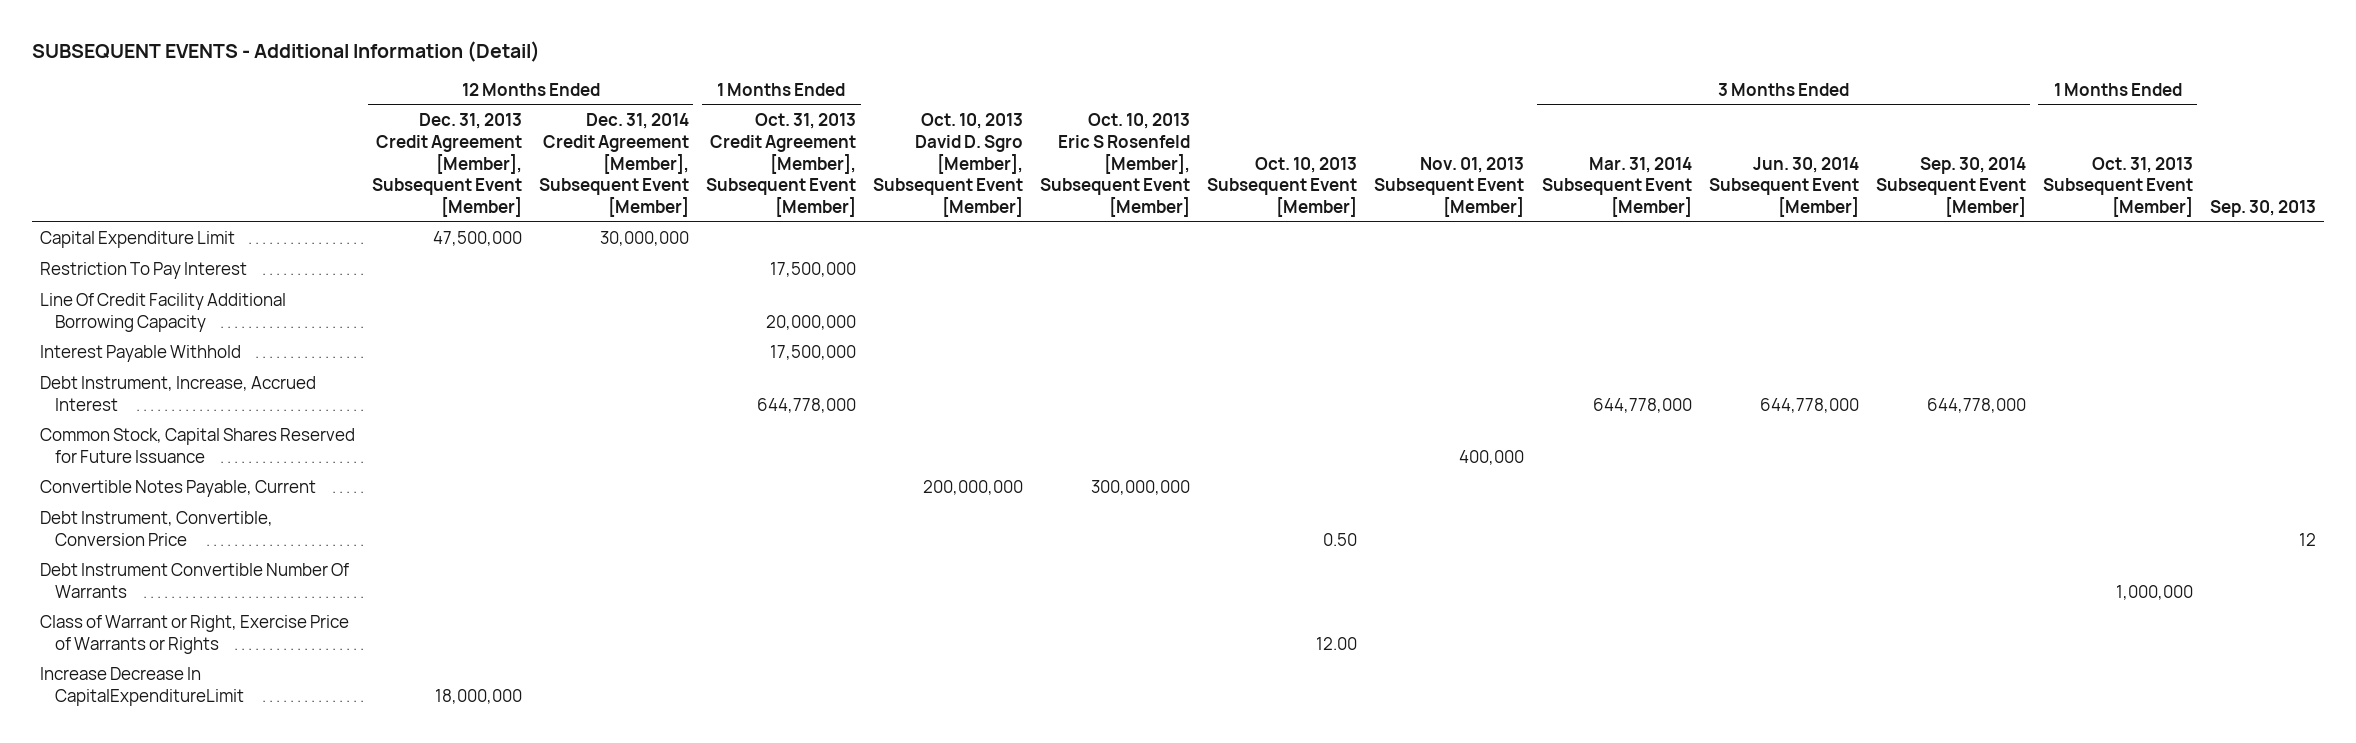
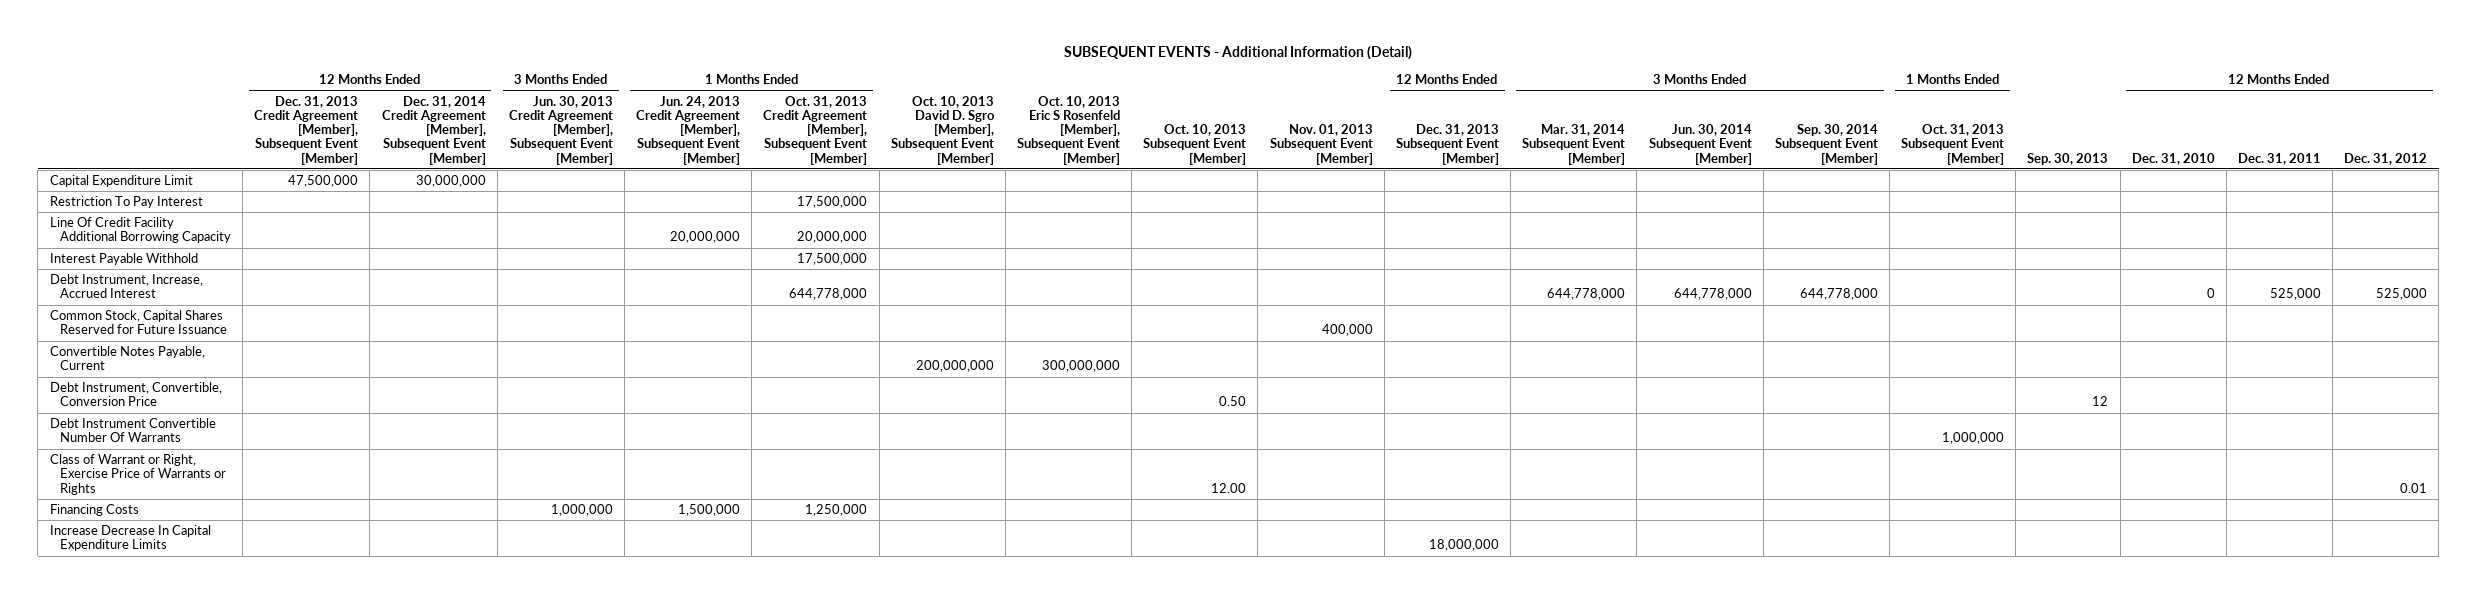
- | 12 Months Ended Dec. 31, 2013 Credit Agreement [Member], Subsequent Event [Member] | 12 Months Ended Dec. 31, 2014 Credit Agreement [Member], Subsequent Event [Member] | 1 Months Ended Oct. 31, 2013 Credit Agreement [Member], Subsequent Event [Member] | Oct. 10, 2013 David D. Sgro [Member], Subsequent Event [Member] | Oct. 10, 2013 Eric S Rosenfeld [Member], Subsequent Event [Member] | Oct. 10, 2013 Subsequent Event [Member] | Nov. 01, 2013 Subsequent Event [Member] | 3 Months Ended Mar. 31, 2014 Subsequent Event [Member] | 3 Months Ended Jun. 30, 2014 Subsequent Event [Member] | 3 Months Ended Sep. 30, 2014 Subsequent Event [Member] | 1 Months Ended Oct. 31, 2013 Subsequent Event [Member] | Sep. 30, 2013
+ | 12 Months Ended Dec. 31, 2013 Credit Agreement [Member], Subsequent Event [Member] | 12 Months Ended Dec. 31, 2014 Credit Agreement [Member], Subsequent Event [Member] | 3 Months Ended Jun. 30, 2013 Credit Agreement [Member], Subsequent Event [Member] | 1 Months Ended Jun. 24, 2013 Credit Agreement [Member], Subsequent Event [Member] | 1 Months Ended Oct. 31, 2013 Credit Agreement [Member], Subsequent Event [Member] | Oct. 10, 2013 David D. Sgro [Member], Subsequent Event [Member] | Oct. 10, 2013 Eric S Rosenfeld [Member], Subsequent Event [Member] | Oct. 10, 2013 Subsequent Event [Member] | Nov. 01, 2013 Subsequent Event [Member] | 12 Months Ended Dec. 31, 2013 Subsequent Event [Member] | 3 Months Ended Mar. 31, 2014 Subsequent Event [Member] | 3 Months Ended Jun. 30, 2014 Subsequent Event [Member] | 3 Months Ended Sep. 30, 2014 Subsequent Event [Member] | 1 Months Ended Oct. 31, 2013 Subsequent Event [Member] | Sep. 30, 2013 | 12 Months Ended Dec. 31, 2010 | 12 Months Ended Dec. 31, 2011 | 12 Months Ended Dec. 31, 2012
- Increase Decrease In CapitalExpenditureLimit | 18,000,000 | | | | | | | | | | |
+ Financing Costs | | | 1,000,000 | 1,500,000 | 1,250,000 | | | | | | | | | | | | |
+ Increase Decrease In Capital Expenditure Limits | | | | | | | | | | 18,000,000 | | | | | | | |

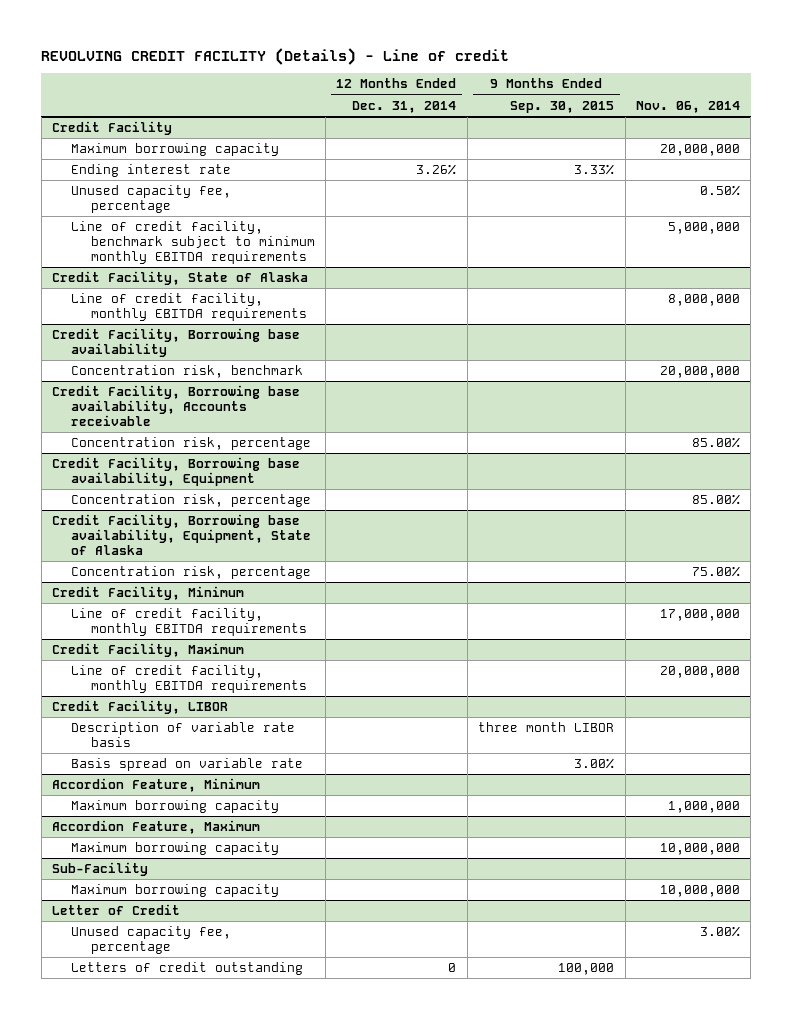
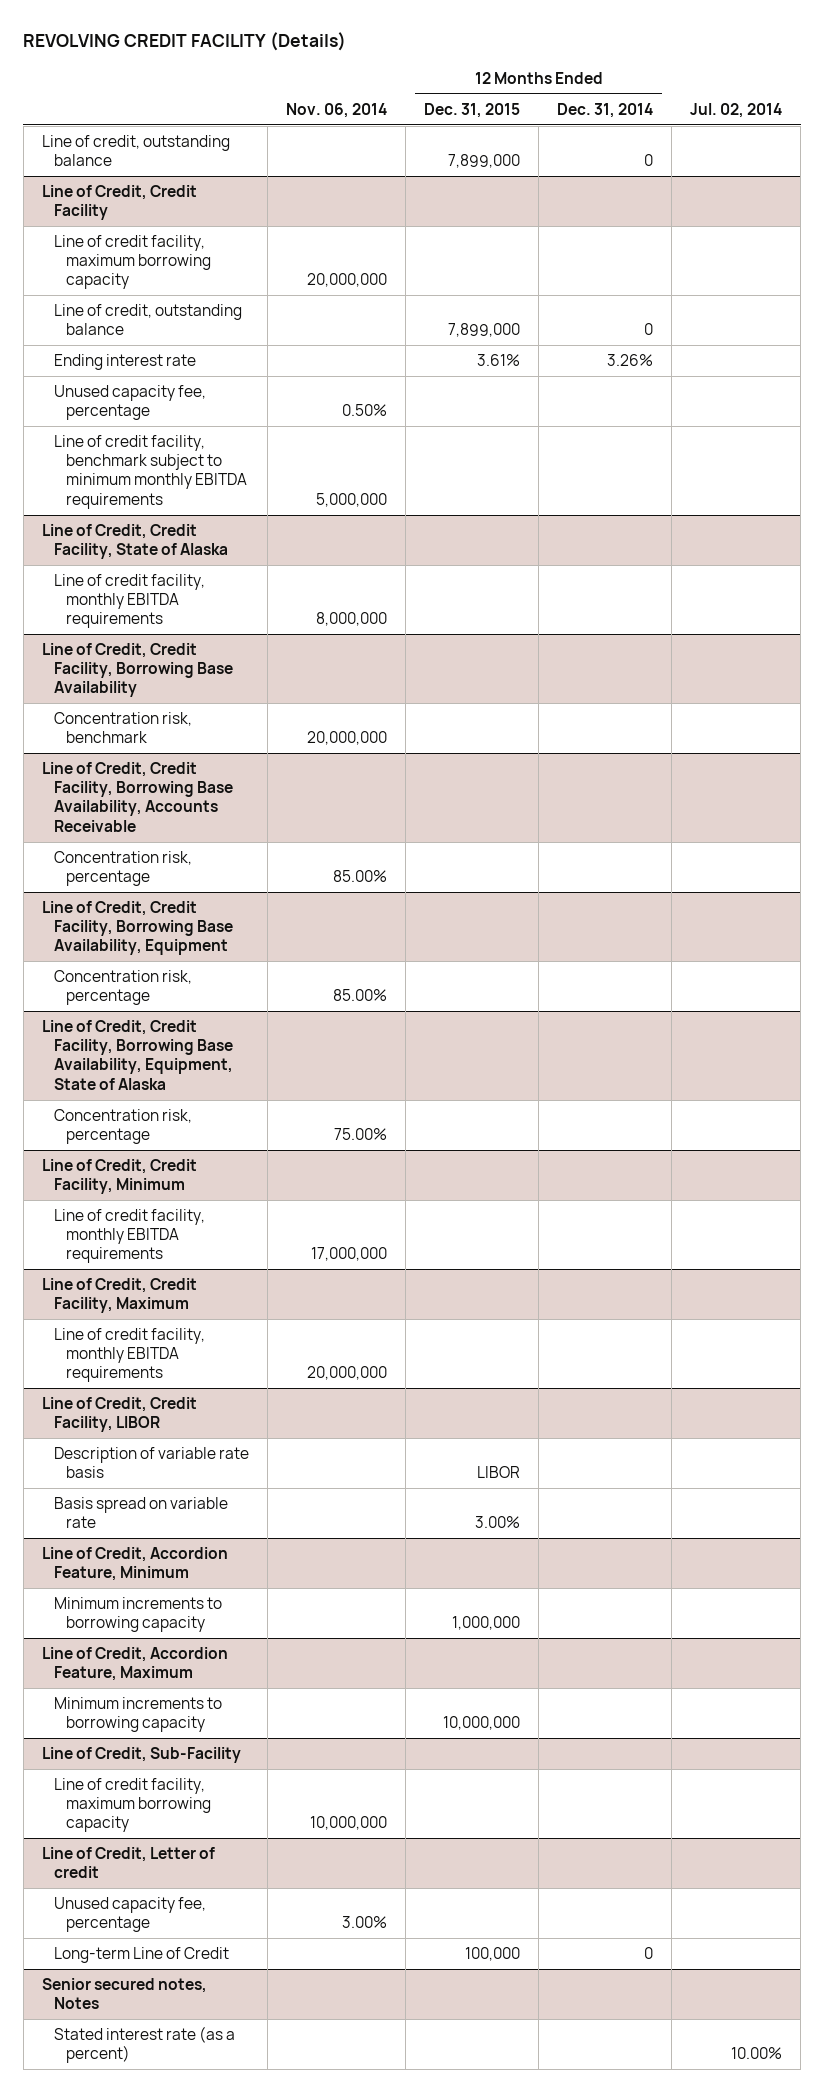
- REVOLVING CREDIT FACILITY (Details) - Line of credit
+ REVOLVING CREDIT FACILITY (Details)
- | 12 Months Ended Dec. 31, 2014 | 9 Months Ended Sep. 30, 2015 | Nov. 06, 2014
+ | Nov. 06, 2014 | 12 Months Ended Dec. 31, 2015 | 12 Months Ended Dec. 31, 2014 | Jul. 02, 2014
- Credit Facility
- Maximum borrowing capacity | | | 20,000,000
+ Line of credit, outstanding balance | | 7,899,000 | 0 |
+ Line of Credit, Credit Facility
+ Line of credit facility, maximum borrowing capacity | 20,000,000 | | |
+ Line of credit, outstanding balance | | 7,899,000 | 0 |
- Credit Facility, State of Alaska
+ Line of Credit, Credit Facility, State of Alaska
- Credit Facility, Borrowing base availability
+ Line of Credit, Credit Facility, Borrowing Base Availability
- Credit Facility, Borrowing base availability, Accounts receivable
+ Line of Credit, Credit Facility, Borrowing Base Availability, Accounts Receivable
- Credit Facility, Borrowing base availability, Equipment
+ Line of Credit, Credit Facility, Borrowing Base Availability, Equipment
- Credit Facility, Borrowing base availability, Equipment, State of Alaska
+ Line of Credit, Credit Facility, Borrowing Base Availability, Equipment, State of Alaska
- Credit Facility, Minimum
+ Line of Credit, Credit Facility, Minimum
- Credit Facility, Maximum
+ Line of Credit, Credit Facility, Maximum
- Credit Facility, LIBOR
+ Line of Credit, Credit Facility, LIBOR
- Accordion Feature, Minimum
- Maximum borrowing capacity | | | 1,000,000
- Accordion Feature, Maximum
- Maximum borrowing capacity | | | 10,000,000
- Sub-Facility
- Maximum borrowing capacity | | | 10,000,000
- Letter of Credit
+ Line of Credit, Accordion Feature, Minimum
+ Minimum increments to borrowing capacity | | 1,000,000 | |
+ Line of Credit, Accordion Feature, Maximum
+ Minimum increments to borrowing capacity | | 10,000,000 | |
+ Line of Credit, Sub-Facility
+ Line of credit facility, maximum borrowing capacity | 10,000,000 | | |
+ Line of Credit, Letter of credit
- Letters of credit outstanding | 0 | 100,000 |
+ Long-term Line of Credit | | 100,000 | 0 |
+ Senior secured notes, Notes
+ Stated interest rate (as a percent) | | | | 10.00%

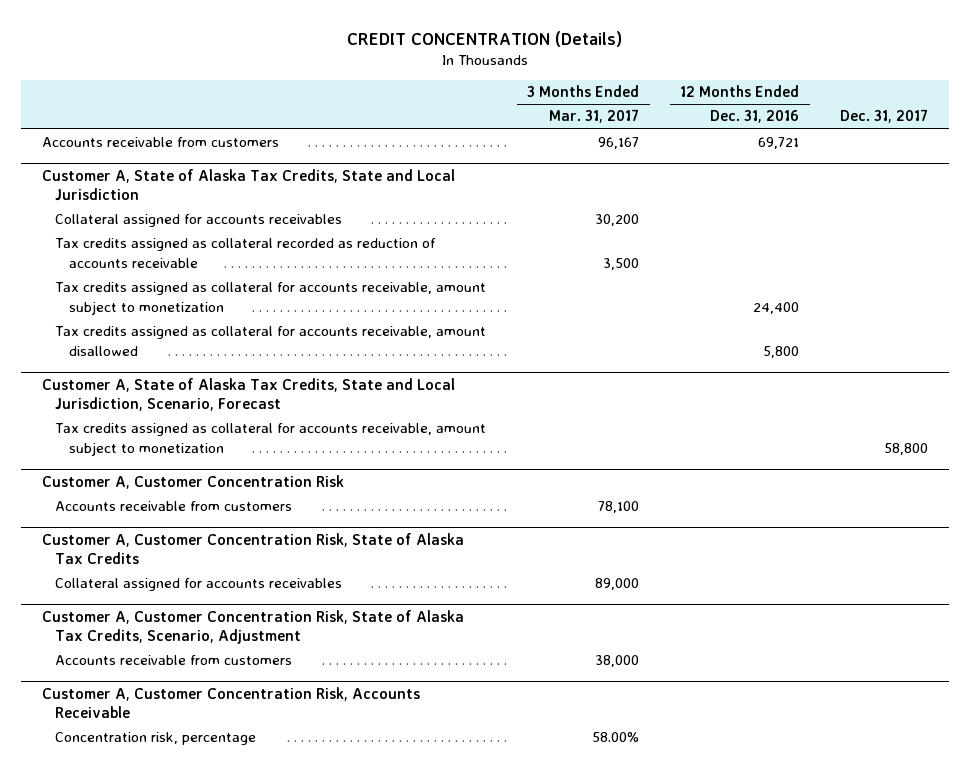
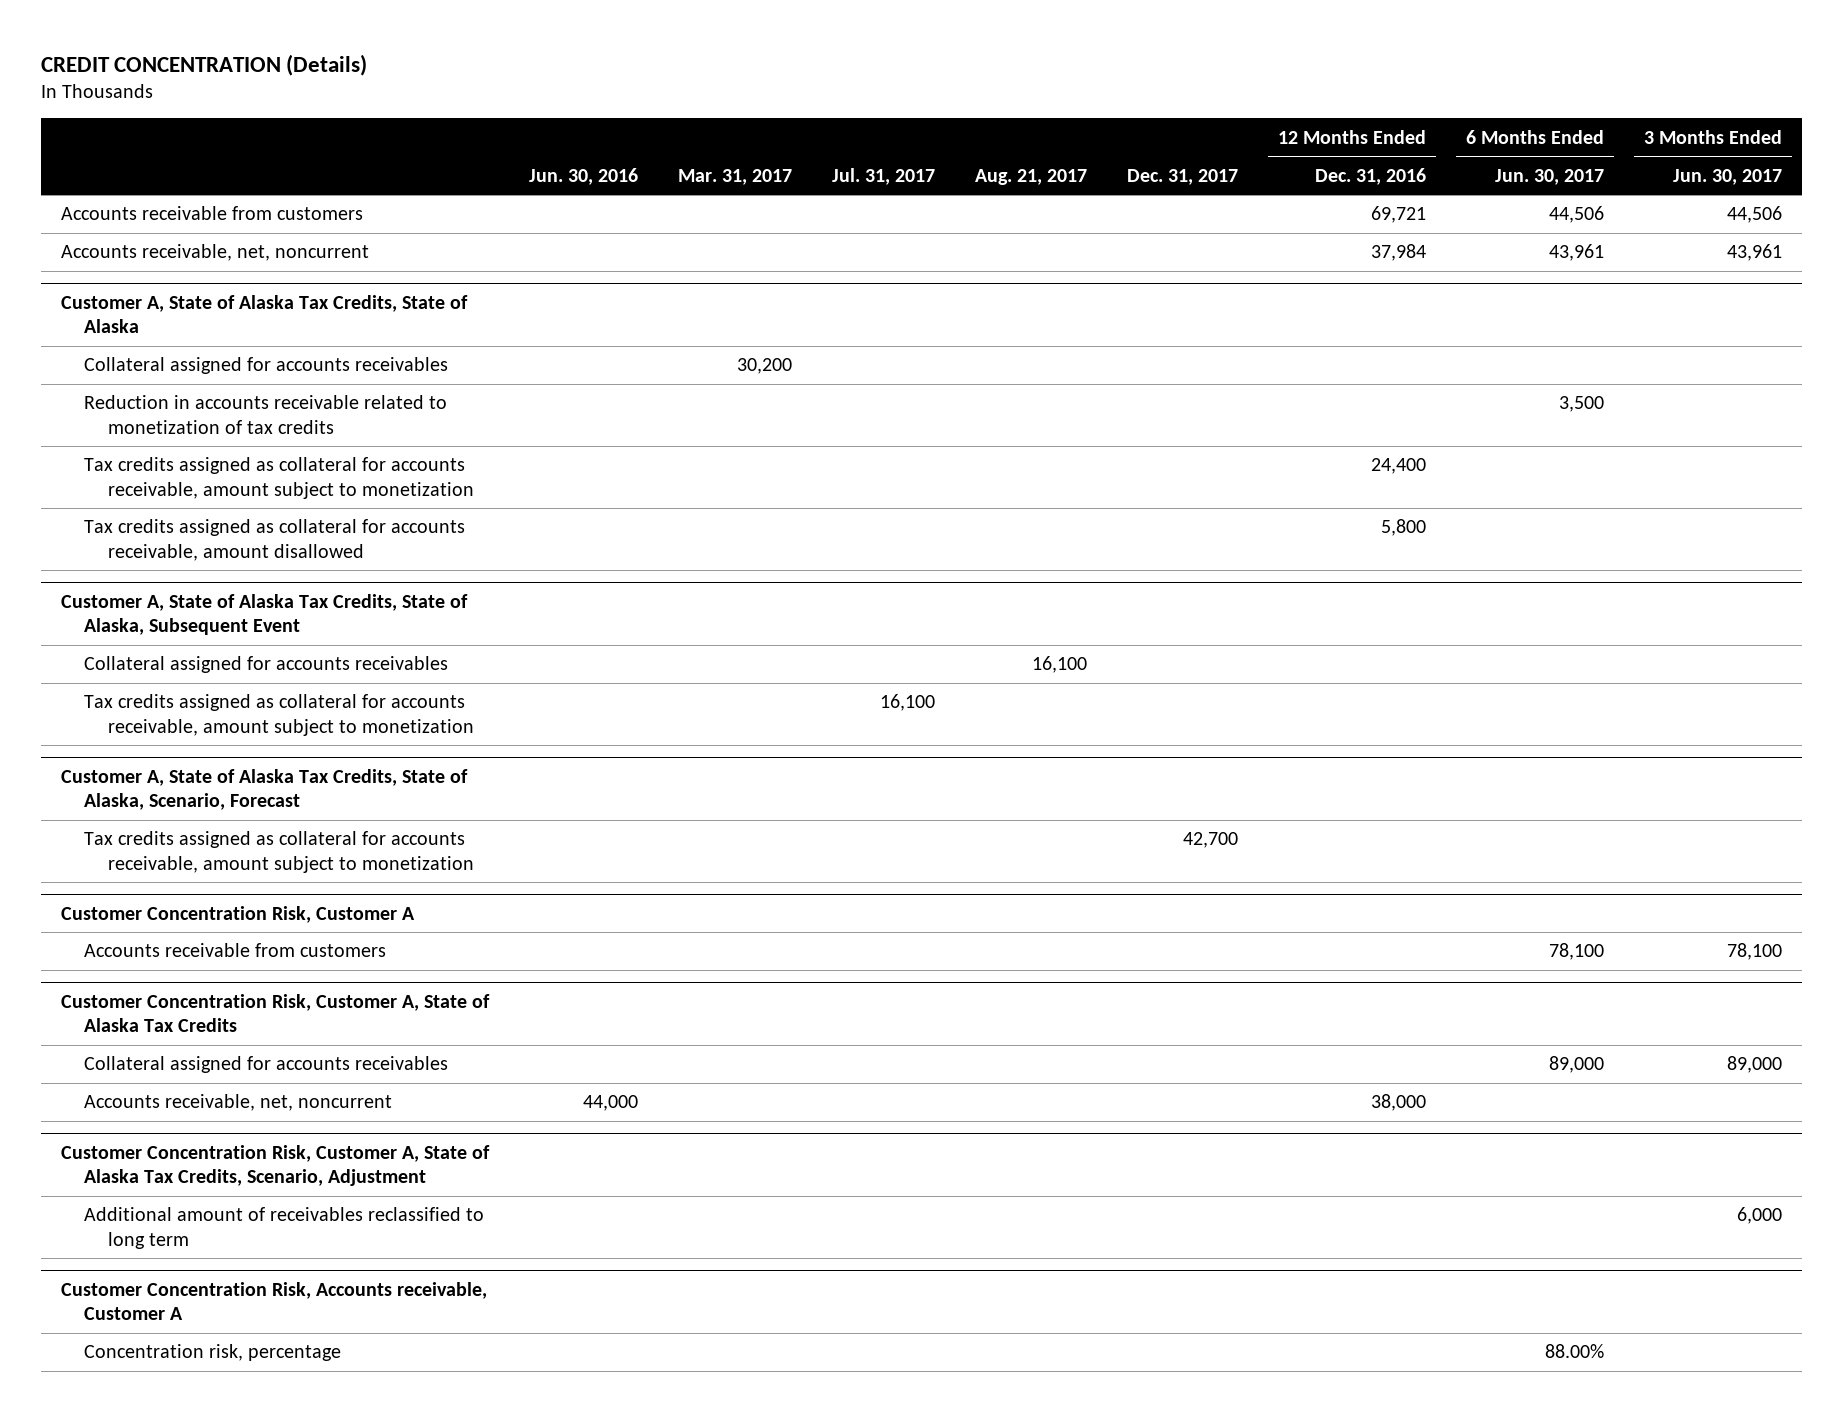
- | 3 Months Ended Mar. 31, 2017 | 12 Months Ended Dec. 31, 2016 | Dec. 31, 2017
+ | Jun. 30, 2016 | Mar. 31, 2017 | Jul. 31, 2017 | Aug. 21, 2017 | Dec. 31, 2017 | 12 Months Ended Dec. 31, 2016 | 6 Months Ended Jun. 30, 2017 | 3 Months Ended Jun. 30, 2017
- Customer A, State of Alaska Tax Credits, State and Local Jurisdiction
+ Accounts receivable, net, noncurrent | | | | | | 37,984 | 43,961 | 43,961
+ Customer A, State of Alaska Tax Credits, State of Alaska
- Tax credits assigned as collateral recorded as reduction of accounts receivable | 3,500 | |
+ Reduction in accounts receivable related to monetization of tax credits | | | | | | | 3,500 |
- Customer A, State of Alaska Tax Credits, State and Local Jurisdiction, Scenario, Forecast
- Tax credits assigned as collateral for accounts receivable, amount subject to monetization | | | 58,800
- Customer A, Customer Concentration Risk
+ Customer A, State of Alaska Tax Credits, State of Alaska, Subsequent Event
+ Collateral assigned for accounts receivables | | | | 16,100 | | | |
+ Tax credits assigned as collateral for accounts receivable, amount subject to monetization | | | 16,100 | | | | |
+ Customer A, State of Alaska Tax Credits, State of Alaska, Scenario, Forecast
+ Tax credits assigned as collateral for accounts receivable, amount subject to monetization | | | | | 42,700 | | |
+ Customer Concentration Risk, Customer A
- Customer A, Customer Concentration Risk, State of Alaska Tax Credits
+ Customer Concentration Risk, Customer A, State of Alaska Tax Credits
- Customer A, Customer Concentration Risk, State of Alaska Tax Credits, Scenario, Adjustment
- Accounts receivable from customers | 38,000 | |
- Customer A, Customer Concentration Risk, Accounts Receivable
+ Accounts receivable, net, noncurrent | 44,000 | | | | | 38,000 | |
+ Customer Concentration Risk, Customer A, State of Alaska Tax Credits, Scenario, Adjustment
+ Additional amount of receivables reclassified to long term | | | | | | | | 6,000
+ Customer Concentration Risk, Accounts receivable, Customer A

